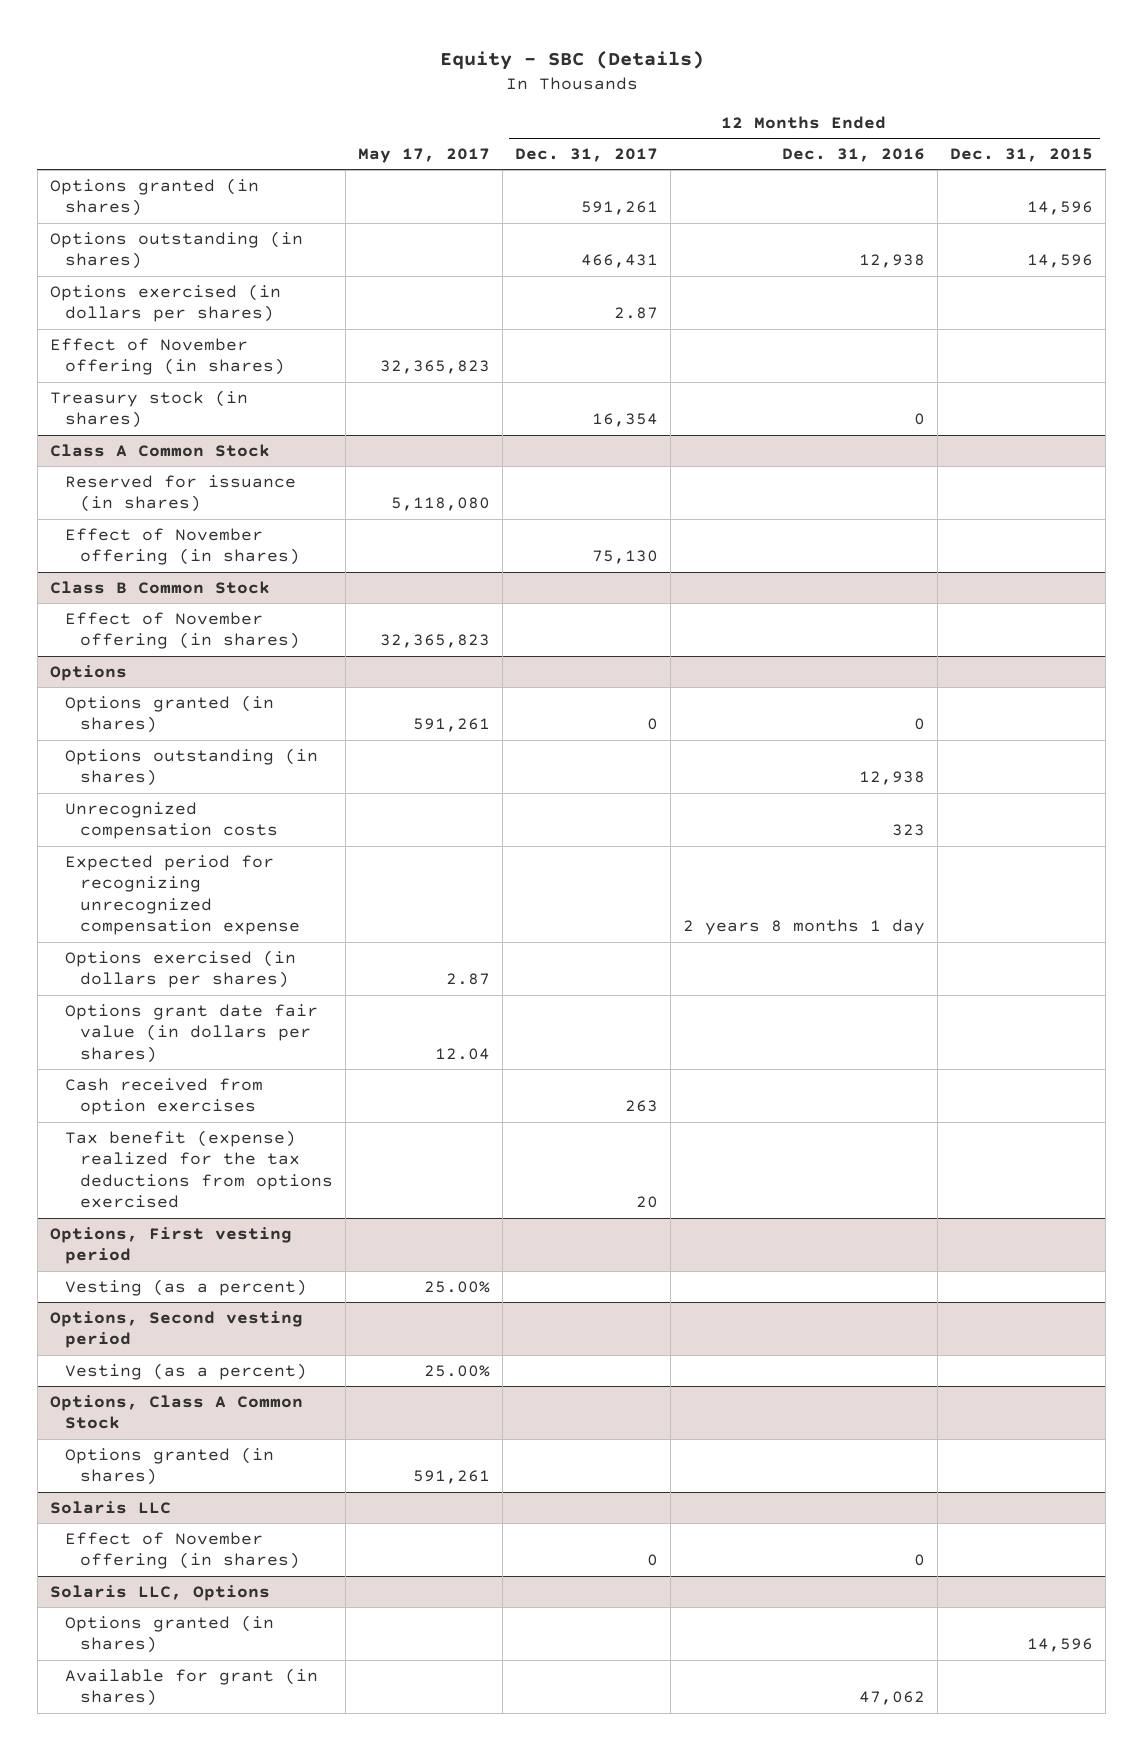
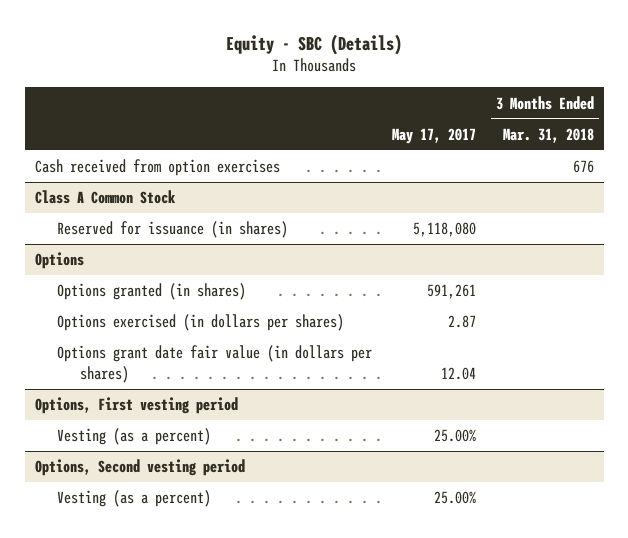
- | May 17, 2017 | 12 Months Ended Dec. 31, 2017 | 12 Months Ended Dec. 31, 2016 | 12 Months Ended Dec. 31, 2015
+ | May 17, 2017 | 3 Months Ended Mar. 31, 2018
- Options granted (in shares) | | 591,261 | | 14,596
- Options outstanding (in shares) | | 466,431 | 12,938 | 14,596
- Options exercised (in dollars per shares) | | 2.87 | |
- Effect of November offering (in shares) | 32,365,823 | | |
- Treasury stock (in shares) | | 16,354 | 0 |
+ Cash received from option exercises | | 676
@ Class A Common Stock
- Effect of November offering (in shares) | | 75,130 | |
- Class B Common Stock
- Effect of November offering (in shares) | 32,365,823 | | |
@ Options
- Options outstanding (in shares) | | | 12,938 |
- Unrecognized compensation costs | | | 323 |
- Expected period for recognizing unrecognized compensation expense | | | 2 years 8 months 1 day |
- Cash received from option exercises | | 263 | |
- Tax benefit (expense) realized for the tax deductions from options exercised | | 20 | |
- Options, Class A Common Stock
- Options granted (in shares) | 591,261 | | |
- Solaris LLC
- Effect of November offering (in shares) | | 0 | 0 |
- Solaris LLC, Options
- Options granted (in shares) | | | | 14,596
- Available for grant (in shares) | | | 47,062 |

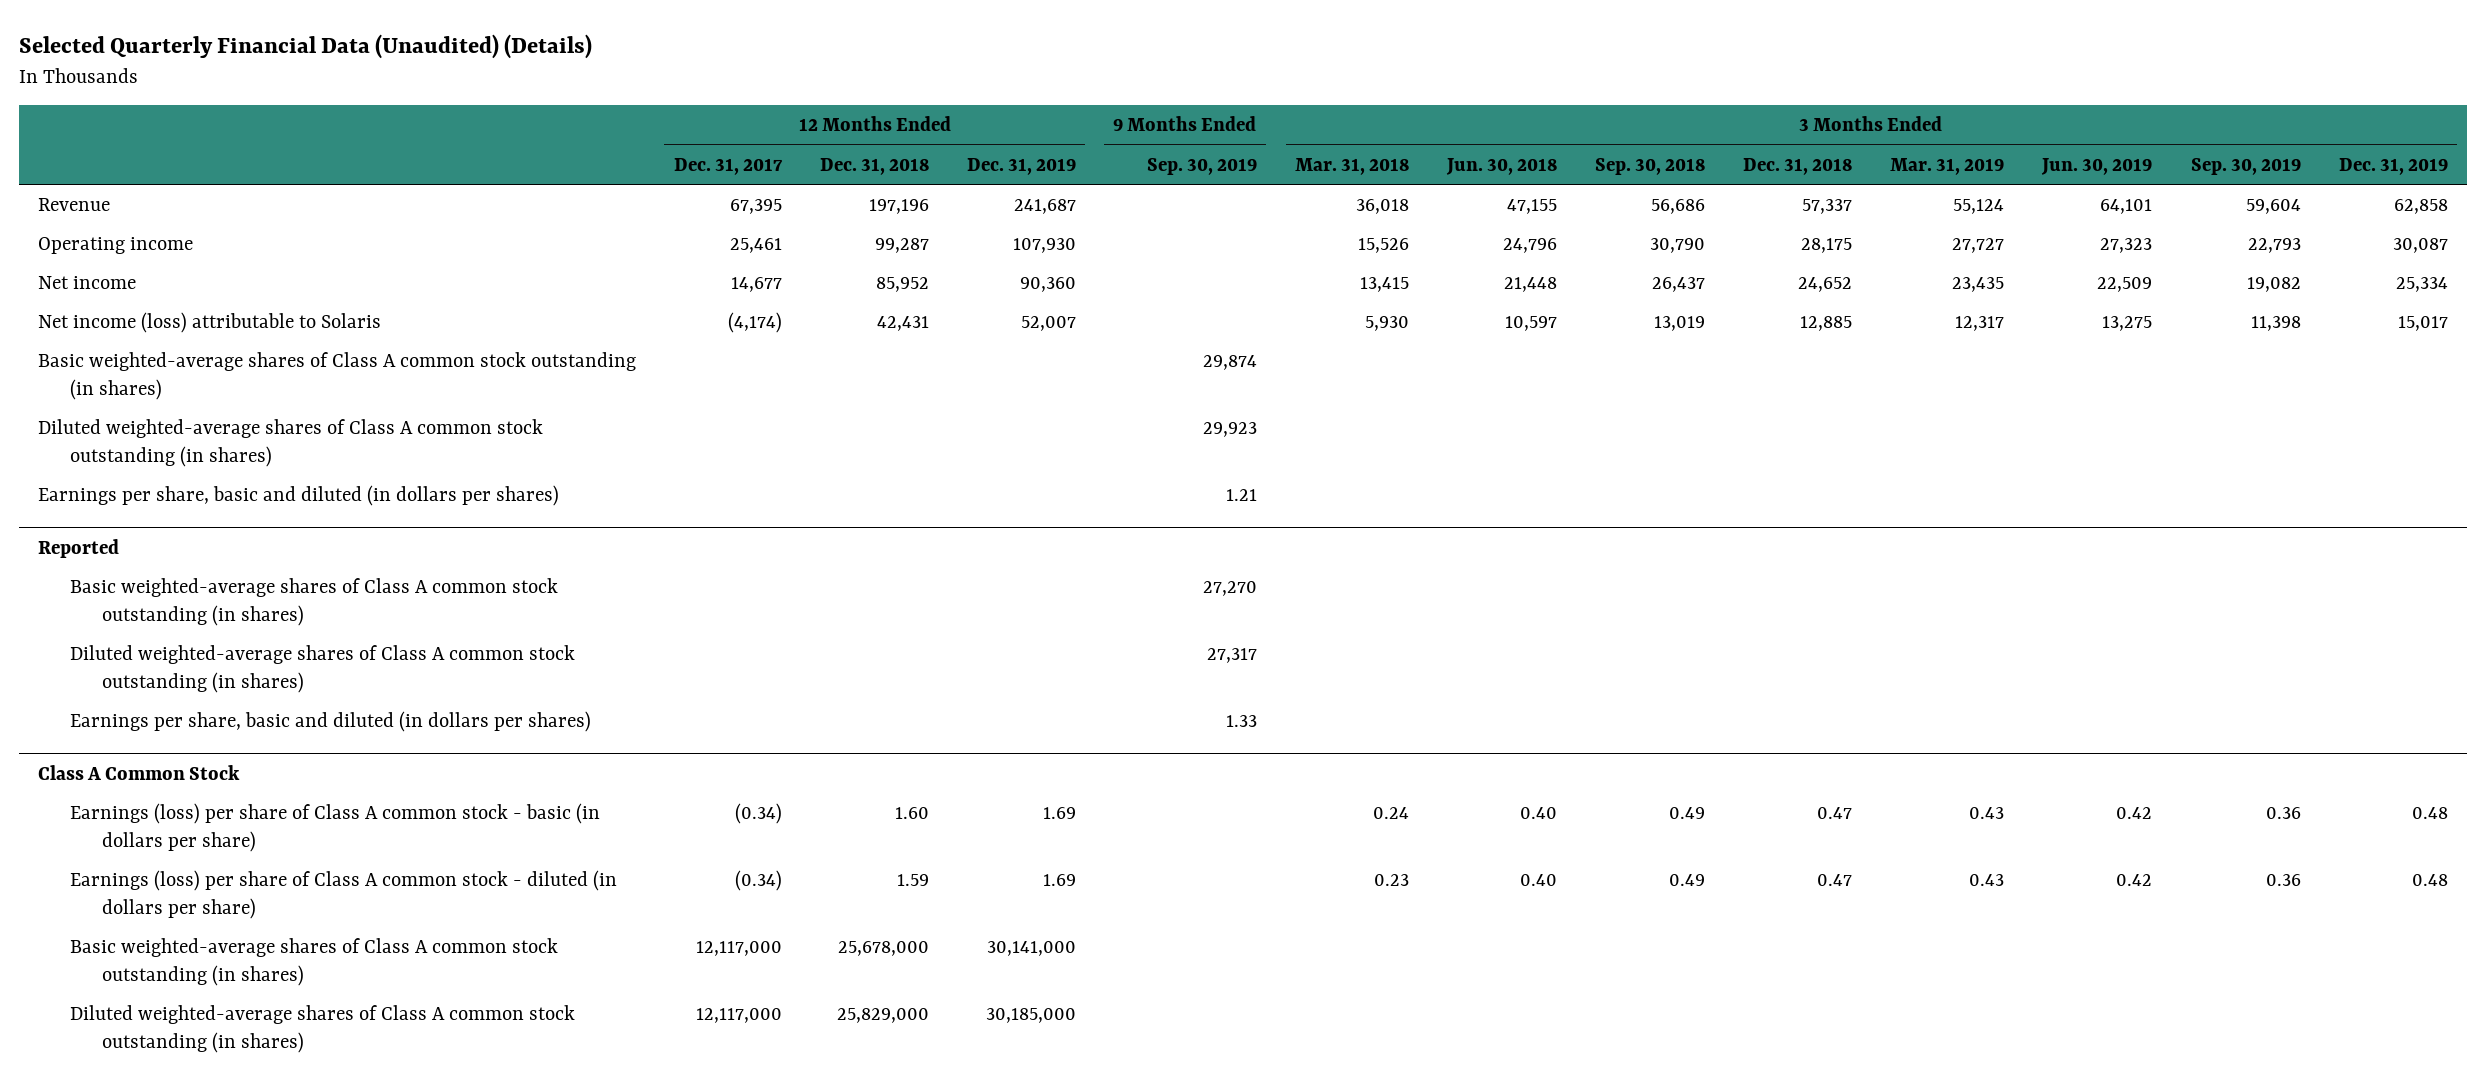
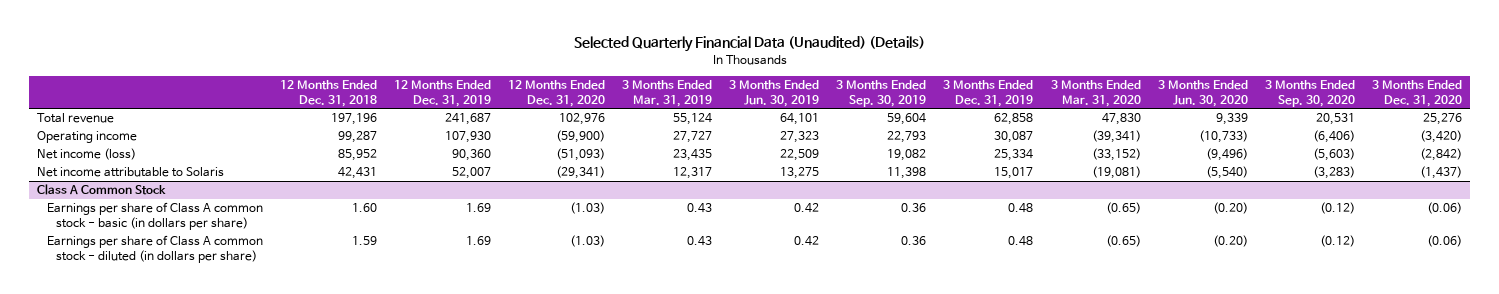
- | 12 Months Ended Dec. 31, 2017 | 12 Months Ended Dec. 31, 2018 | 12 Months Ended Dec. 31, 2019 | 9 Months Ended Sep. 30, 2019 | 3 Months Ended Mar. 31, 2018 | 3 Months Ended Jun. 30, 2018 | 3 Months Ended Sep. 30, 2018 | 3 Months Ended Dec. 31, 2018 | 3 Months Ended Mar. 31, 2019 | 3 Months Ended Jun. 30, 2019 | 3 Months Ended Sep. 30, 2019 | 3 Months Ended Dec. 31, 2019
+ | 12 Months Ended Dec. 31, 2018 | 12 Months Ended Dec. 31, 2019 | 12 Months Ended Dec. 31, 2020 | 3 Months Ended Mar. 31, 2019 | 3 Months Ended Jun. 30, 2019 | 3 Months Ended Sep. 30, 2019 | 3 Months Ended Dec. 31, 2019 | 3 Months Ended Mar. 31, 2020 | 3 Months Ended Jun. 30, 2020 | 3 Months Ended Sep. 30, 2020 | 3 Months Ended Dec. 31, 2020
- Revenue | 67,395 | 197,196 | 241,687 | | 36,018 | 47,155 | 56,686 | 57,337 | 55,124 | 64,101 | 59,604 | 62,858
+ Total revenue | 197,196 | 241,687 | 102,976 | 55,124 | 64,101 | 59,604 | 62,858 | 47,830 | 9,339 | 20,531 | 25,276
- Net income | 14,677 | 85,952 | 90,360 | | 13,415 | 21,448 | 26,437 | 24,652 | 23,435 | 22,509 | 19,082 | 25,334
- Net income (loss) attributable to Solaris | (4,174) | 42,431 | 52,007 | | 5,930 | 10,597 | 13,019 | 12,885 | 12,317 | 13,275 | 11,398 | 15,017
- Basic weighted-average shares of Class A common stock outstanding (in shares) | | | | 29,874 | | | | | | | |
- Diluted weighted-average shares of Class A common stock outstanding (in shares) | | | | 29,923 | | | | | | | |
- Earnings per share, basic and diluted (in dollars per shares) | | | | 1.21 | | | | | | | |
- Reported
- Basic weighted-average shares of Class A common stock outstanding (in shares) | | | | 27,270 | | | | | | | |
- Diluted weighted-average shares of Class A common stock outstanding (in shares) | | | | 27,317 | | | | | | | |
- Earnings per share, basic and diluted (in dollars per shares) | | | | 1.33 | | | | | | | |
+ Net income (loss) | 85,952 | 90,360 | (51,093) | 23,435 | 22,509 | 19,082 | 25,334 | (33,152) | (9,496) | (5,603) | (2,842)
+ Net income attributable to Solaris | 42,431 | 52,007 | (29,341) | 12,317 | 13,275 | 11,398 | 15,017 | (19,081) | (5,540) | (3,283) | (1,437)
@ Class A Common Stock
- Earnings (loss) per share of Class A common stock - basic (in dollars per share) | (0.34) | 1.60 | 1.69 | | 0.24 | 0.40 | 0.49 | 0.47 | 0.43 | 0.42 | 0.36 | 0.48
- Earnings (loss) per share of Class A common stock - diluted (in dollars per share) | (0.34) | 1.59 | 1.69 | | 0.23 | 0.40 | 0.49 | 0.47 | 0.43 | 0.42 | 0.36 | 0.48
- Basic weighted-average shares of Class A common stock outstanding (in shares) | 12,117,000 | 25,678,000 | 30,141,000 | | | | | | | | |
- Diluted weighted-average shares of Class A common stock outstanding (in shares) | 12,117,000 | 25,829,000 | 30,185,000 | | | | | | | | |
+ Earnings per share of Class A common stock - basic (in dollars per share) | 1.60 | 1.69 | (1.03) | 0.43 | 0.42 | 0.36 | 0.48 | (0.65) | (0.20) | (0.12) | (0.06)
+ Earnings per share of Class A common stock - diluted (in dollars per share) | 1.59 | 1.69 | (1.03) | 0.43 | 0.42 | 0.36 | 0.48 | (0.65) | (0.20) | (0.12) | (0.06)

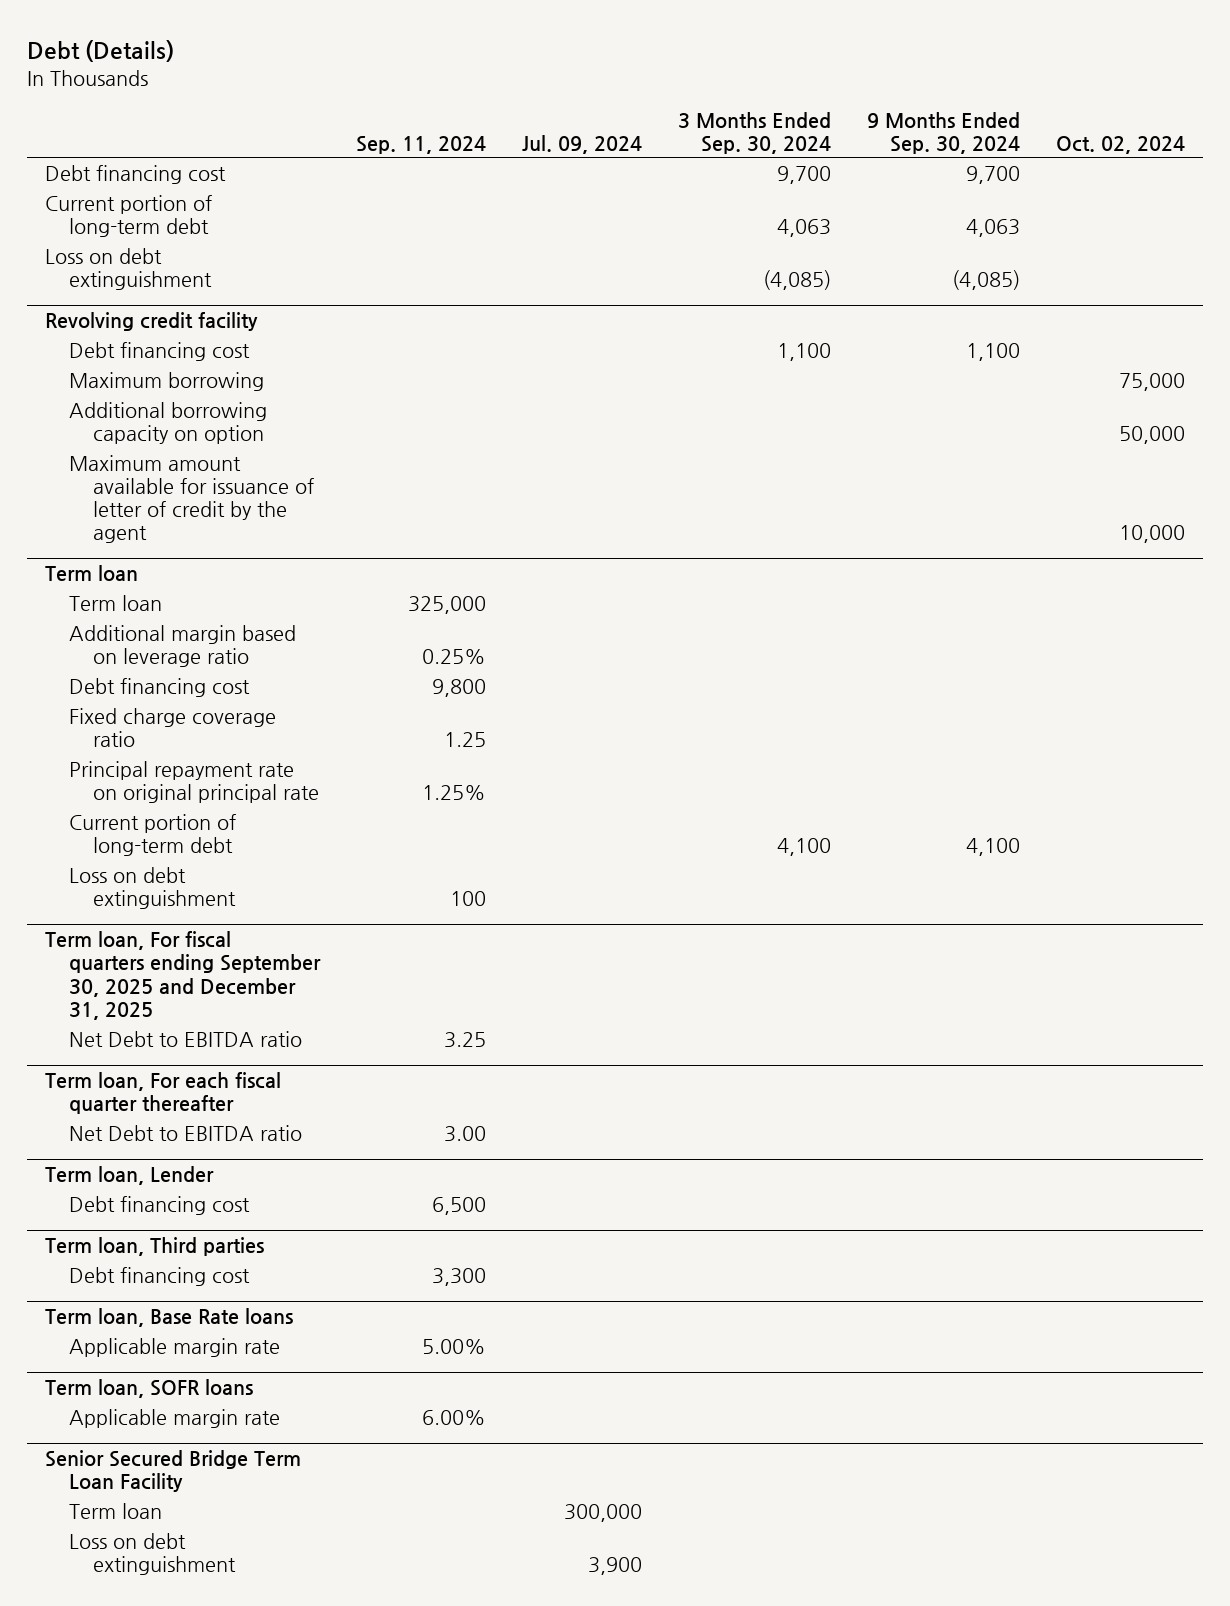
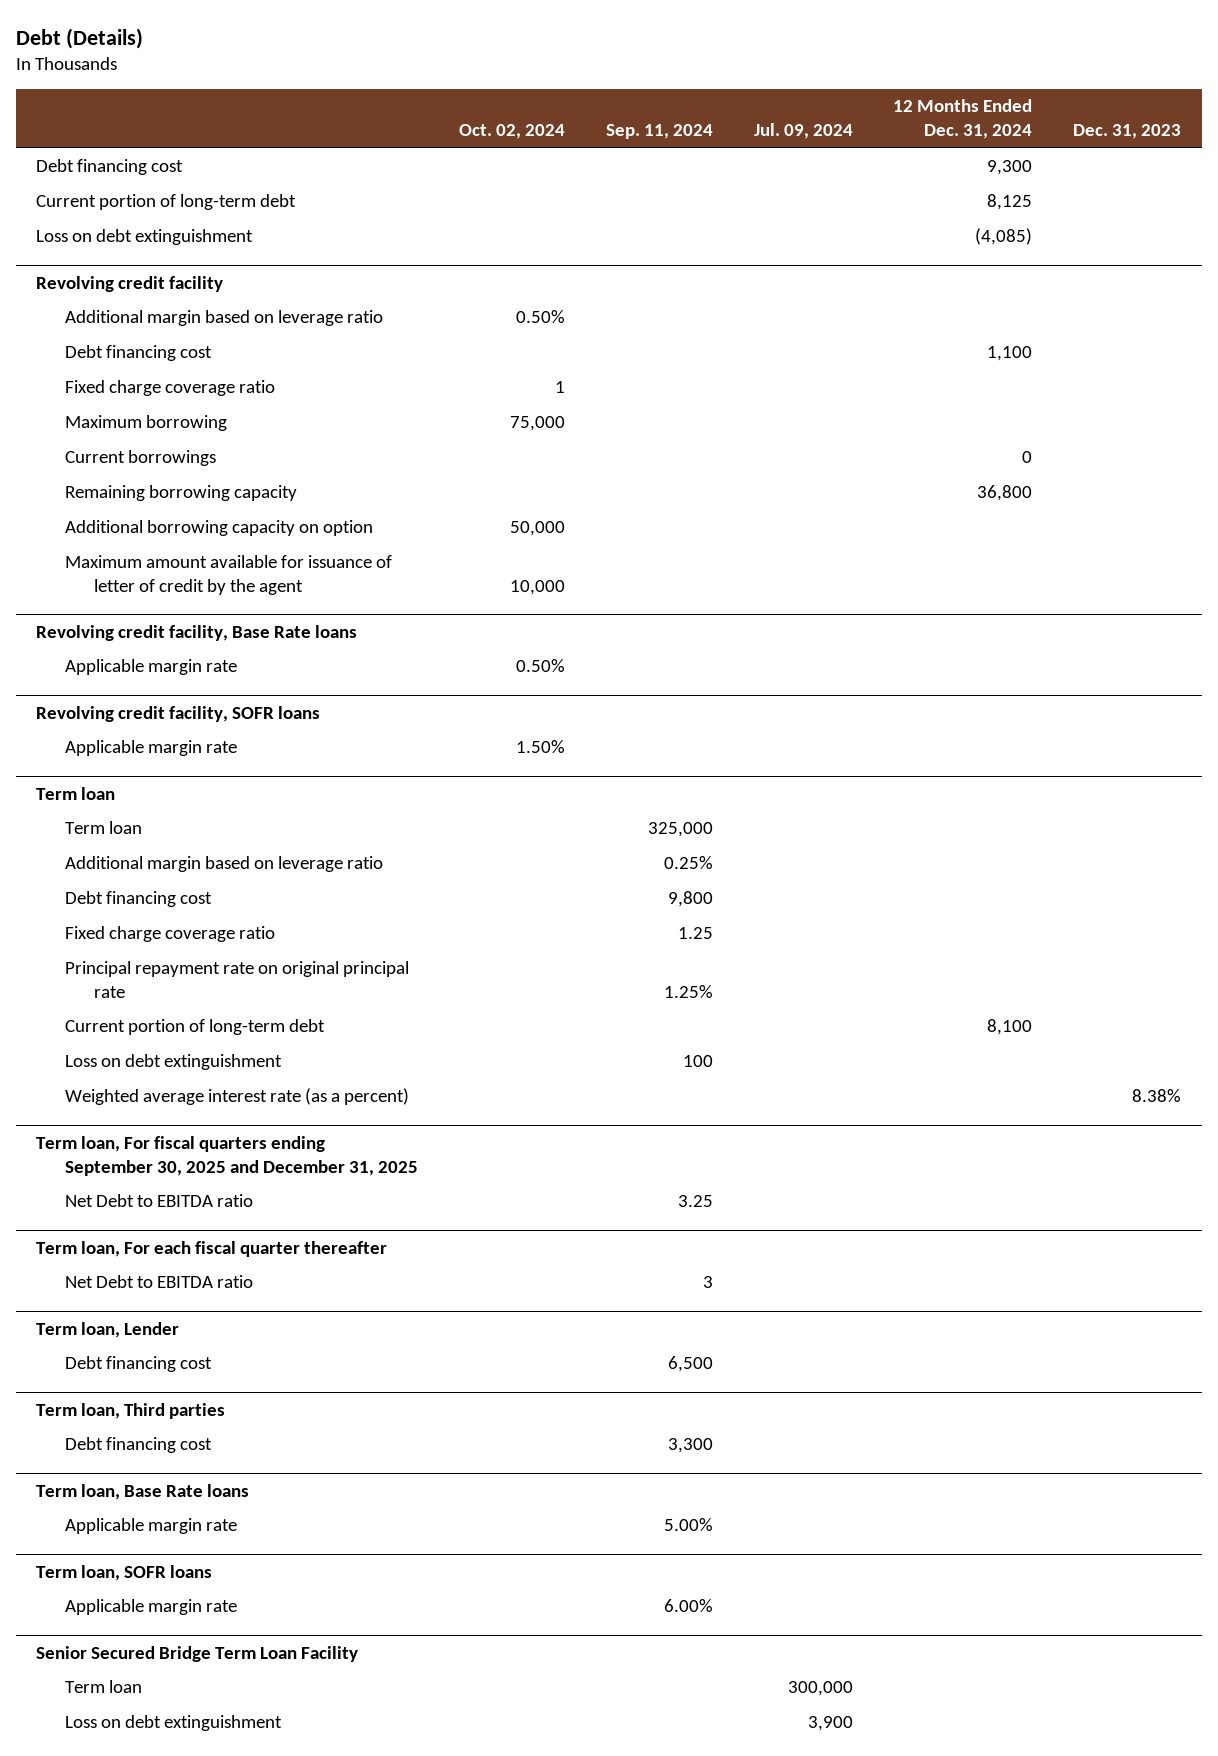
- | Sep. 11, 2024 | Jul. 09, 2024 | 3 Months Ended Sep. 30, 2024 | 9 Months Ended Sep. 30, 2024 | Oct. 02, 2024
+ | Oct. 02, 2024 | Sep. 11, 2024 | Jul. 09, 2024 | 12 Months Ended Dec. 31, 2024 | Dec. 31, 2023
@ Revolving credit facility
+ Additional margin based on leverage ratio | 0.50% | | | |
+ Fixed charge coverage ratio | 1 | | | |
+ Current borrowings | | | | 0 |
+ Remaining borrowing capacity | | | | 36,800 |
+ Revolving credit facility, Base Rate loans
+ Applicable margin rate | 0.50% | | | |
+ Revolving credit facility, SOFR loans
+ Applicable margin rate | 1.50% | | | |
@ Term loan
+ Weighted average interest rate (as a percent) | | | | | 8.38%
@ Term loan, For each fiscal quarter thereafter
- Net Debt to EBITDA ratio | 3.00 | | | |
+ Net Debt to EBITDA ratio | | 3 | | |

